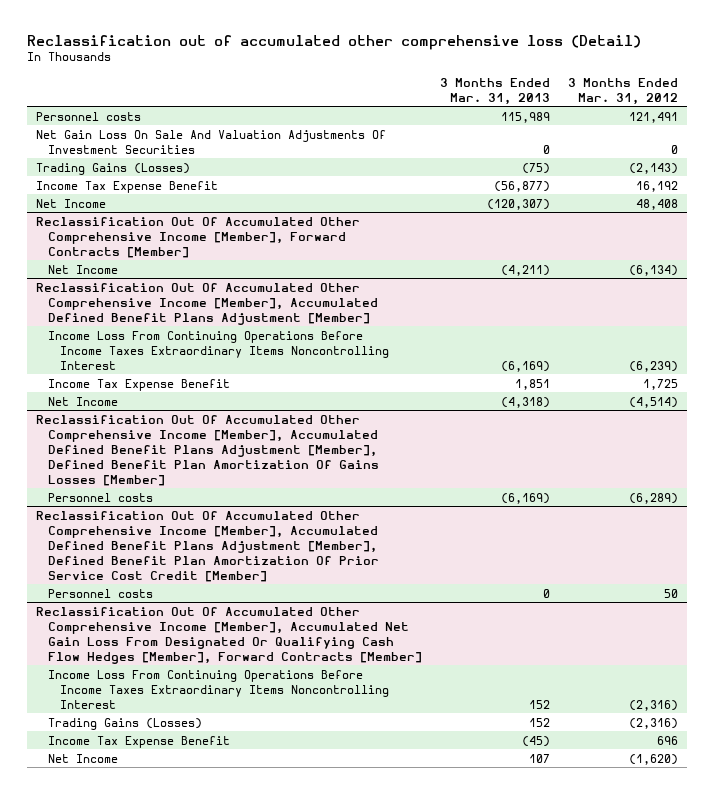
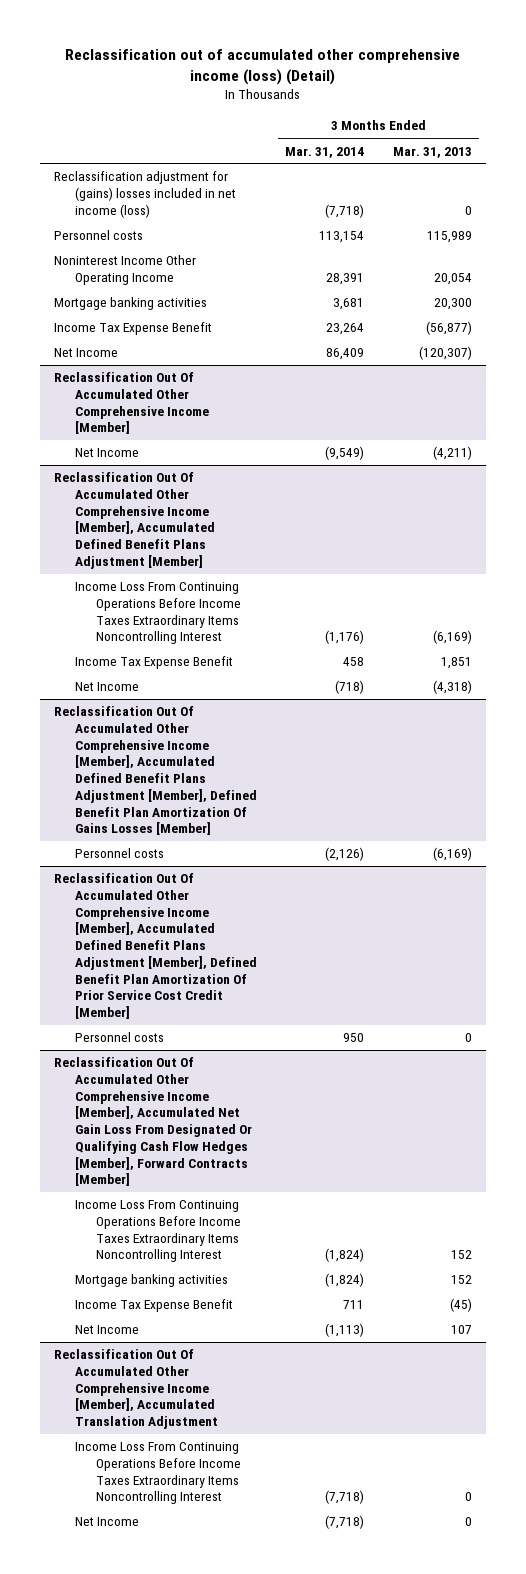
- Reclassification out of accumulated other comprehensive loss (Detail)
+ Reclassification out of accumulated other comprehensive income (loss) (Detail)
- | 3 Months Ended Mar. 31, 2013 | 3 Months Ended Mar. 31, 2012
+ | 3 Months Ended Mar. 31, 2014 | 3 Months Ended Mar. 31, 2013
+ Reclassification adjustment for (gains) losses included in net income (loss) | (7,718) | 0
- Net Gain Loss On Sale And Valuation Adjustments Of Investment Securities | 0 | 0
- Trading Gains (Losses) | (75) | (2,143)
+ Noninterest Income Other Operating Income | 28,391 | 20,054
+ Mortgage banking activities | 3,681 | 20,300
- Reclassification Out Of Accumulated Other Comprehensive Income [Member], Forward Contracts [Member]
+ Reclassification Out Of Accumulated Other Comprehensive Income [Member]
@ Reclassification Out Of Accumulated Other Comprehensive Income [Member], Accumulated Net Gain Loss From Designated Or Qualifying Cash Flow Hedges [Member], Forward Contracts [Member]
- Trading Gains (Losses) | 152 | (2,316)
+ Mortgage banking activities | (1,824) | 152
+ Reclassification Out Of Accumulated Other Comprehensive Income [Member], Accumulated Translation Adjustment
+ Income Loss From Continuing Operations Before Income Taxes Extraordinary Items Noncontrolling Interest | (7,718) | 0
+ Net Income | (7,718) | 0

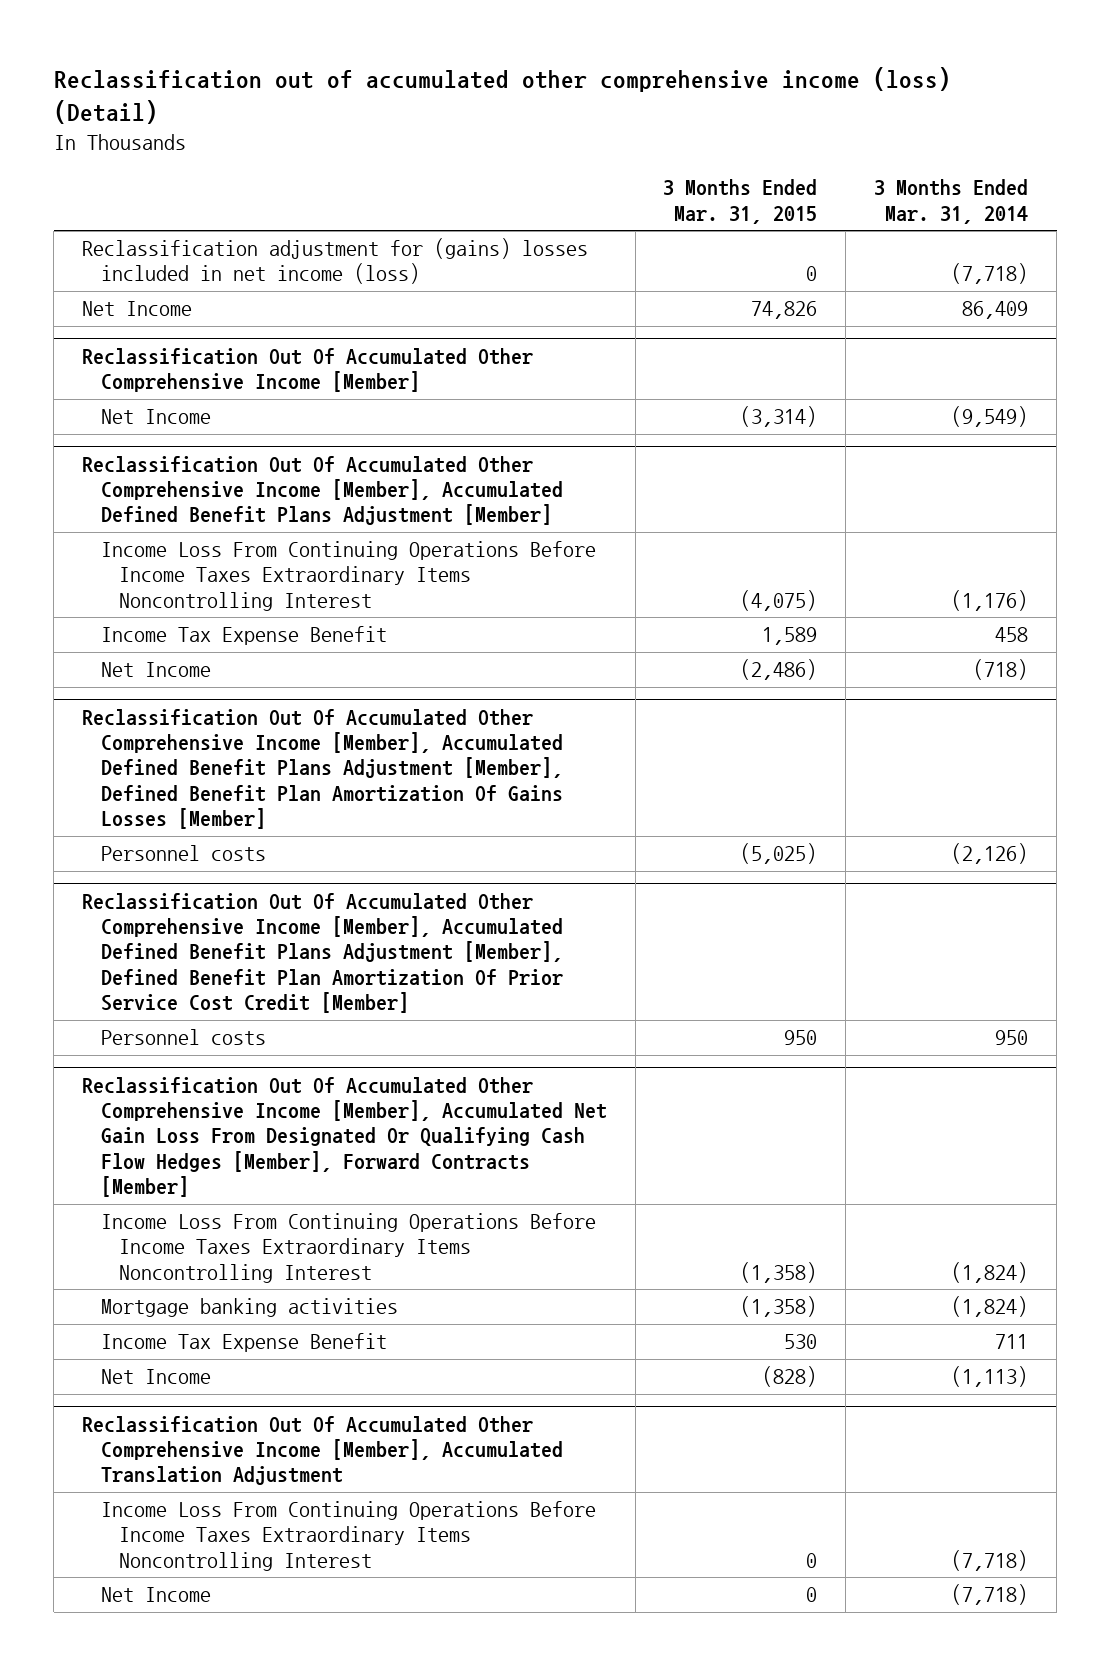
- | 3 Months Ended Mar. 31, 2014 | 3 Months Ended Mar. 31, 2013
+ | 3 Months Ended Mar. 31, 2015 | 3 Months Ended Mar. 31, 2014
- Personnel costs | 113,154 | 115,989
- Noninterest Income Other Operating Income | 28,391 | 20,054
- Mortgage banking activities | 3,681 | 20,300
- Income Tax Expense Benefit | 23,264 | (56,877)

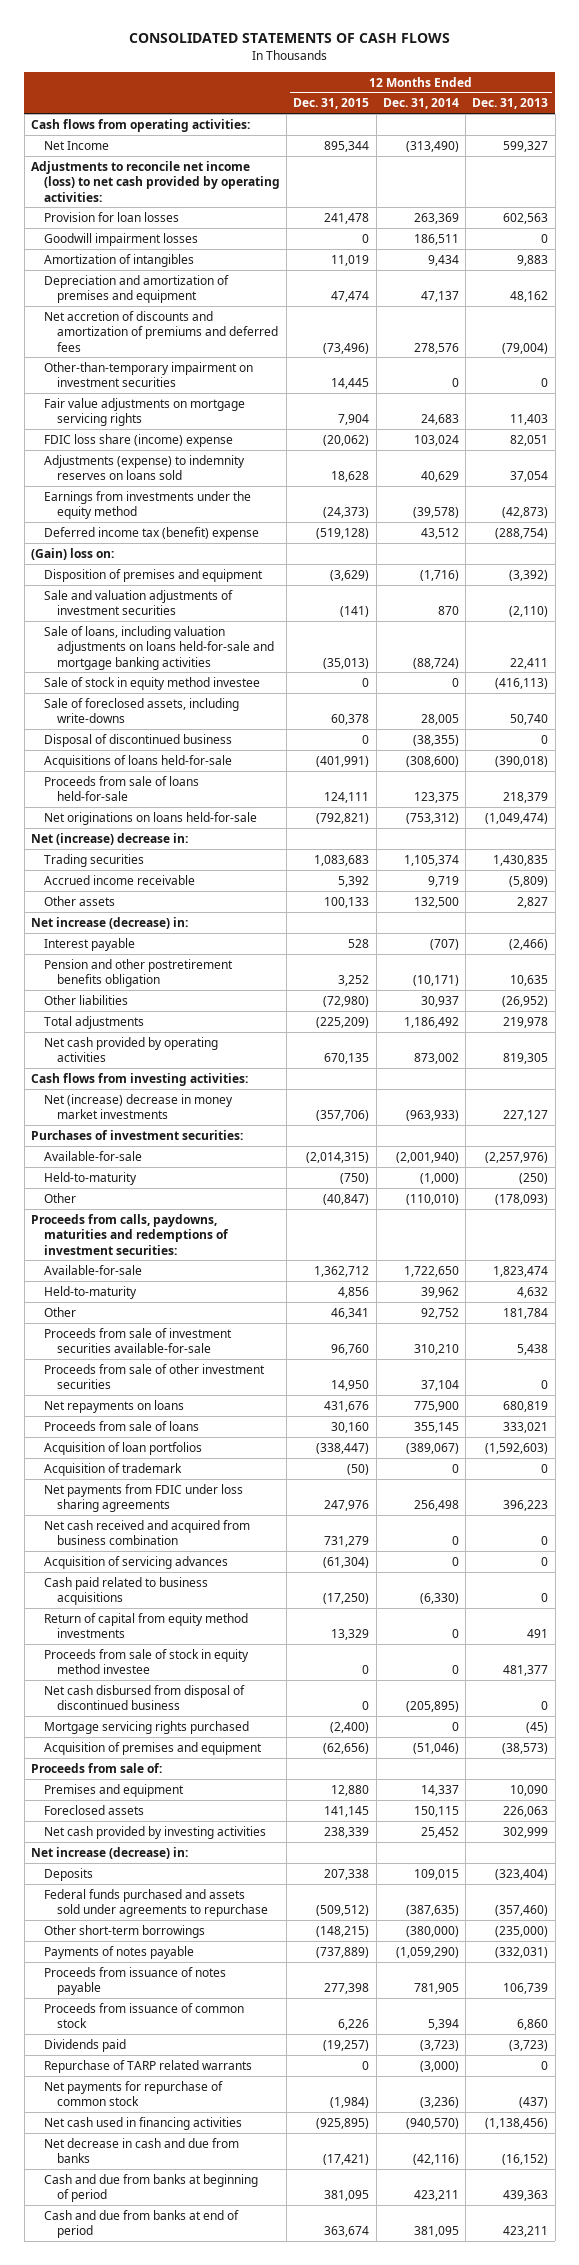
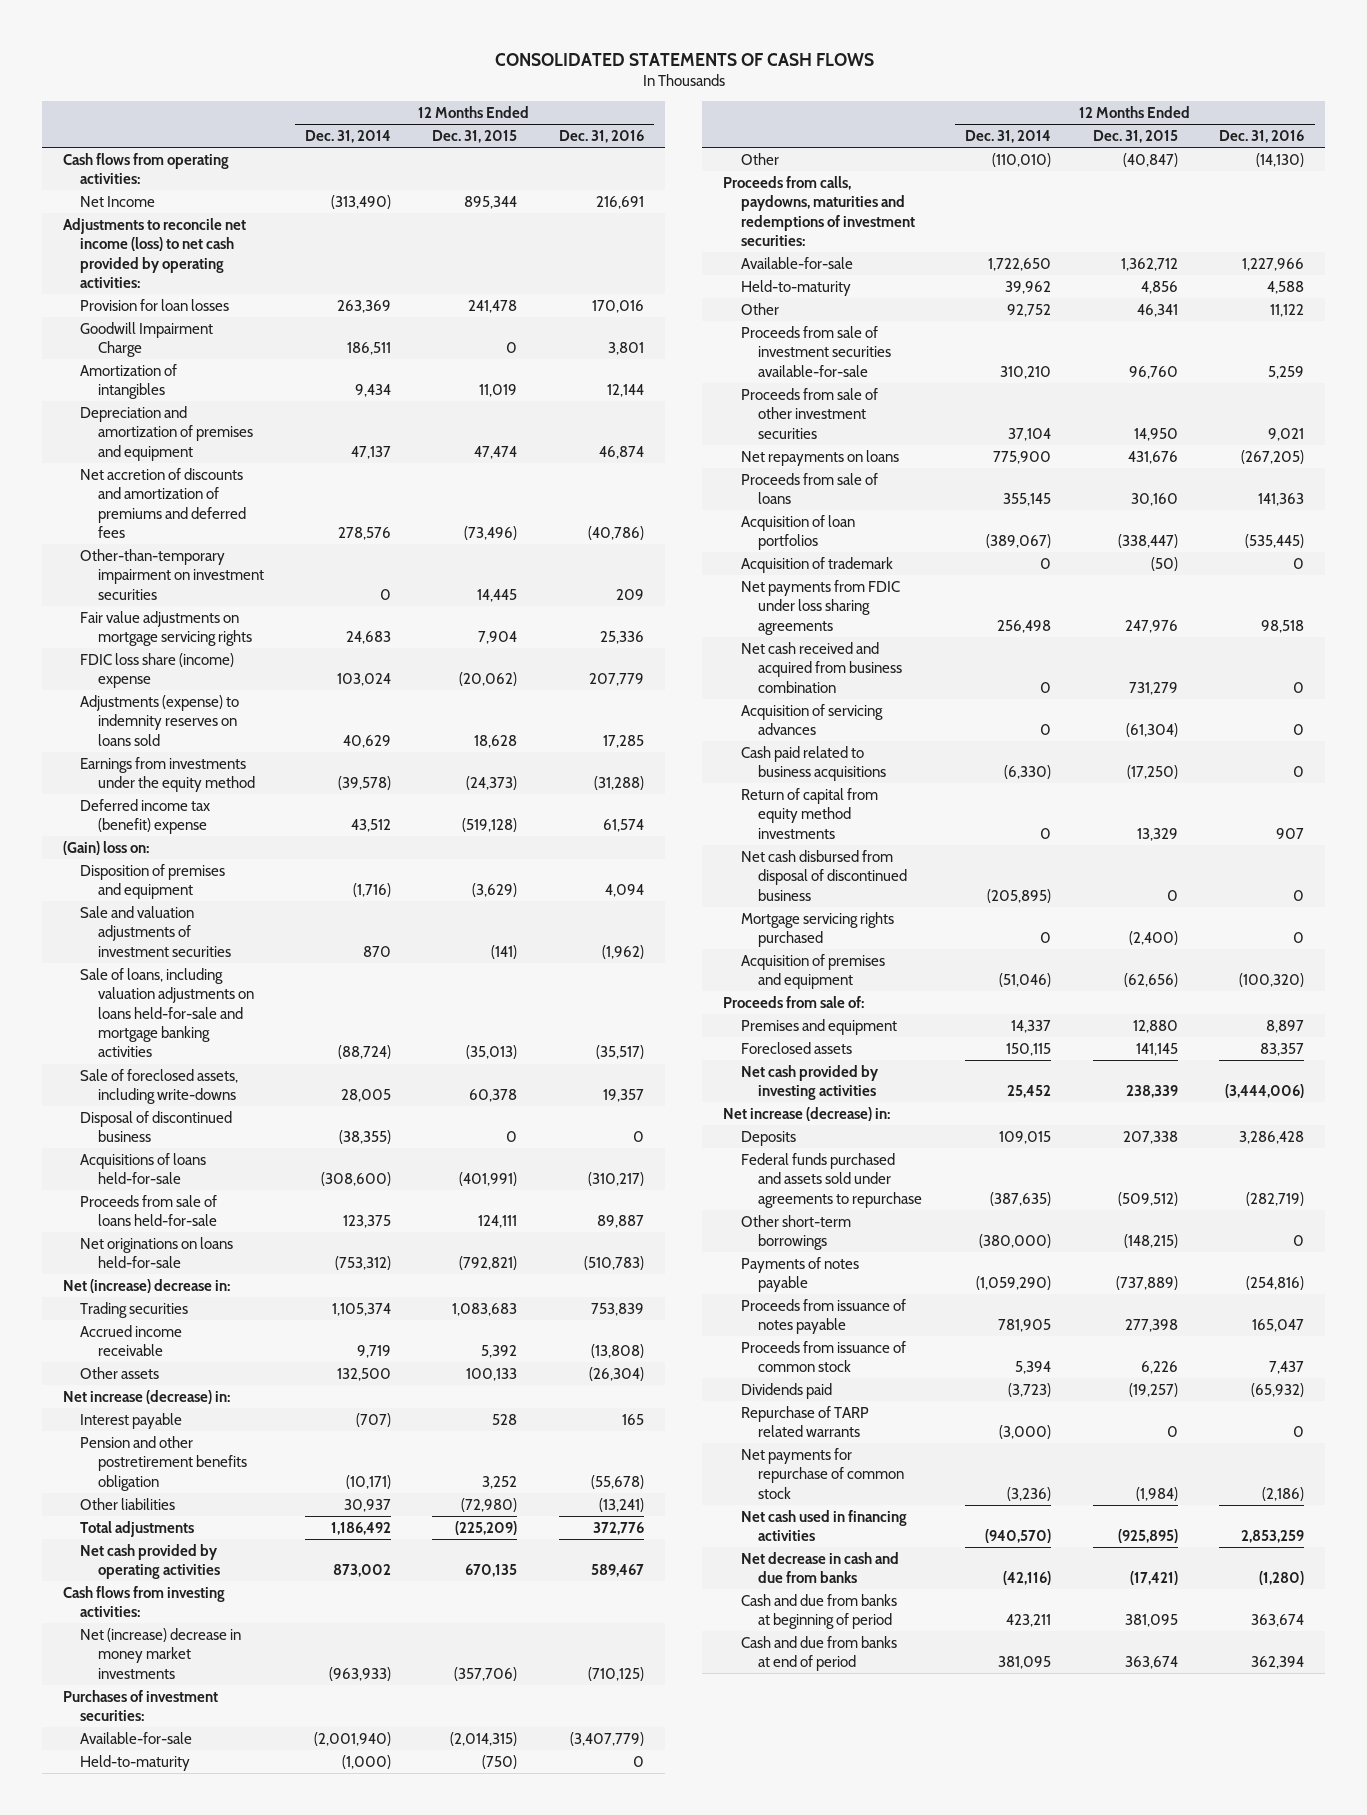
- | 12 Months Ended Dec. 31, 2015 | 12 Months Ended Dec. 31, 2014 | 12 Months Ended Dec. 31, 2013
+ | 12 Months Ended Dec. 31, 2014 | 12 Months Ended Dec. 31, 2015 | 12 Months Ended Dec. 31, 2016
- Goodwill impairment losses | 0 | 186,511 | 0
+ Goodwill Impairment Charge | 186,511 | 0 | 3,801
- Sale of stock in equity method investee | 0 | 0 | (416,113)
- Proceeds from sale of stock in equity method investee | 0 | 0 | 481,377

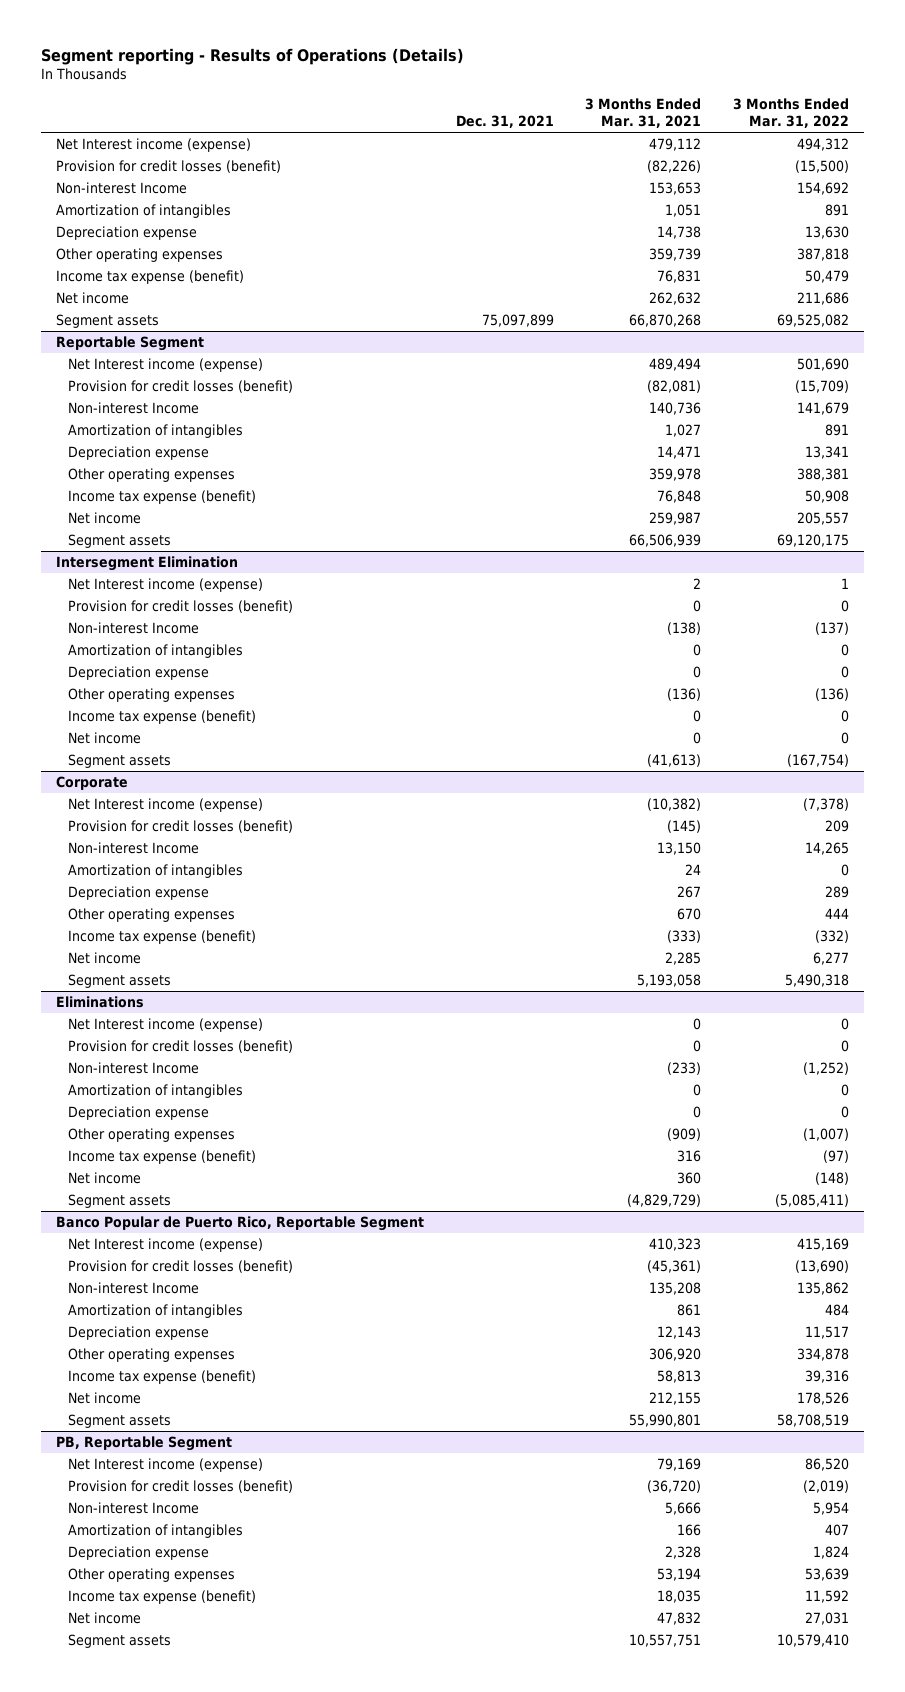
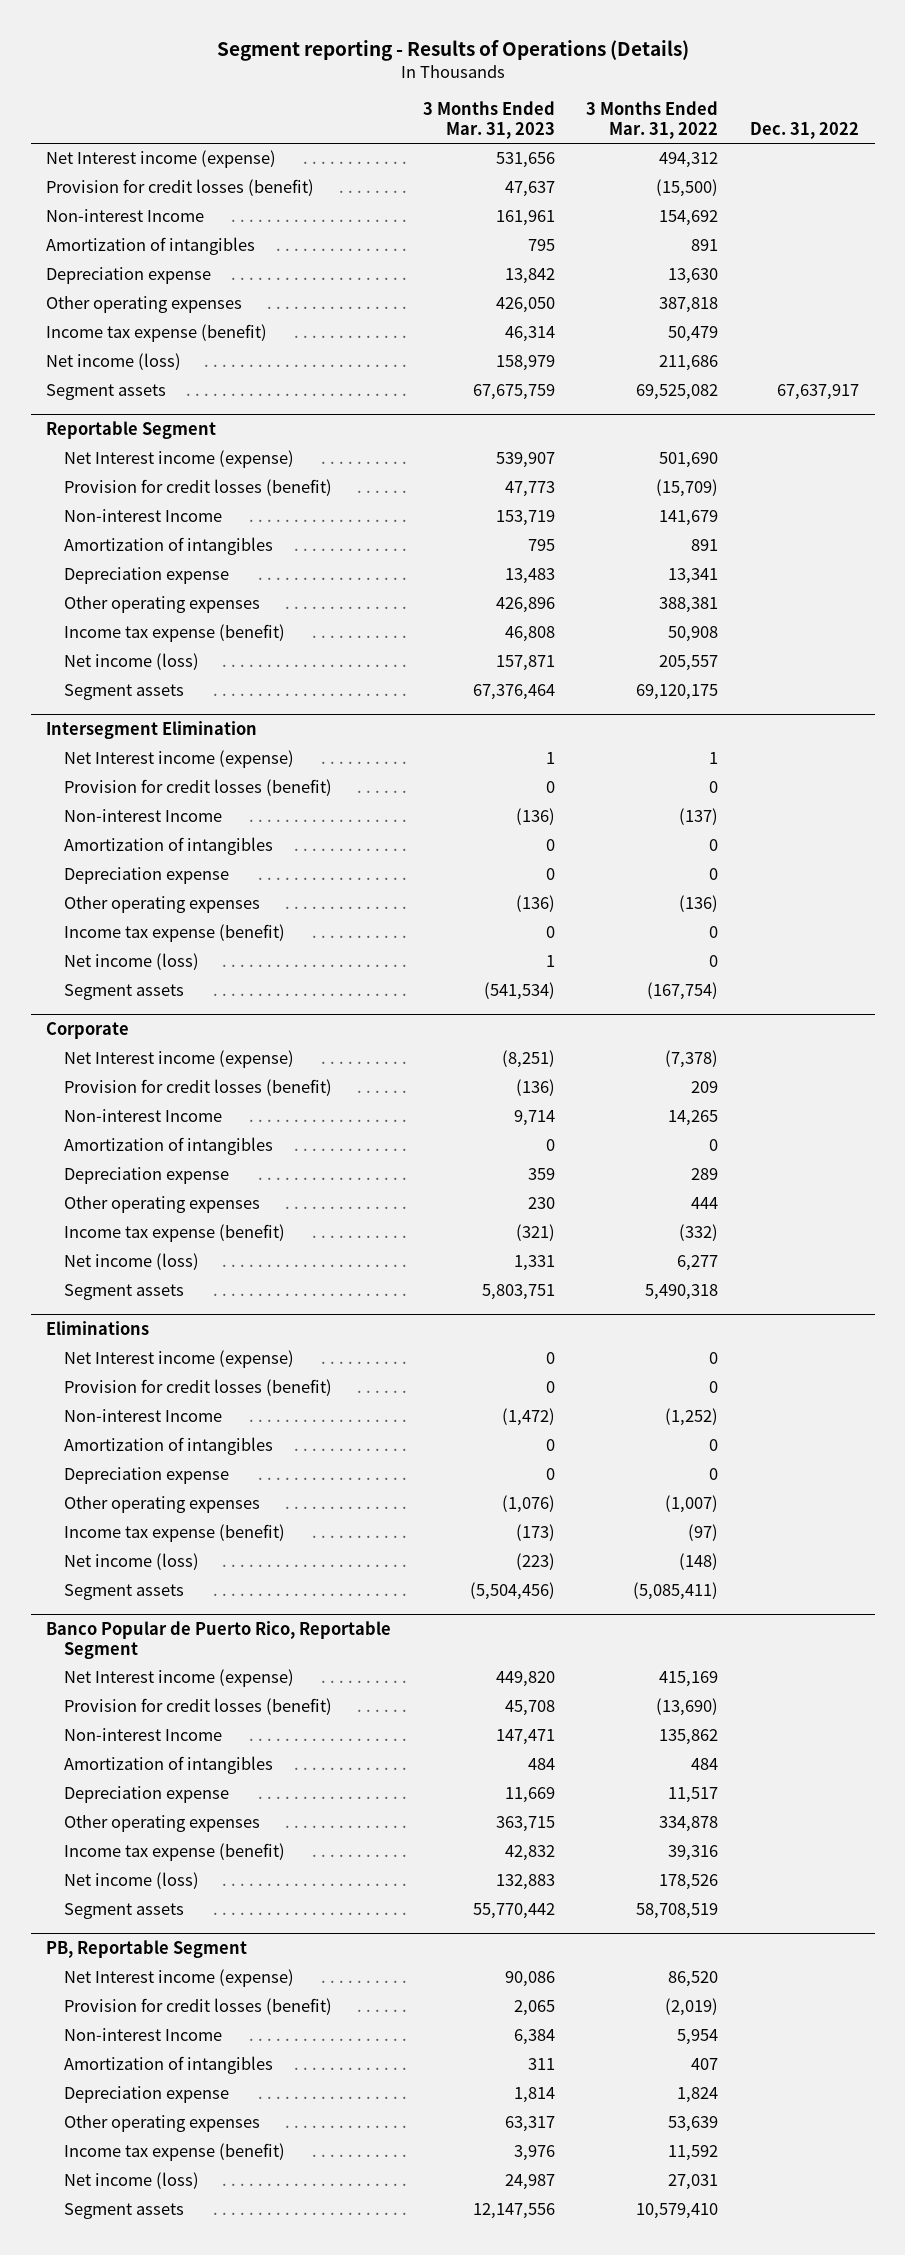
- | Dec. 31, 2021 | 3 Months Ended Mar. 31, 2021 | 3 Months Ended Mar. 31, 2022
+ | 3 Months Ended Mar. 31, 2023 | 3 Months Ended Mar. 31, 2022 | Dec. 31, 2022
- Net income | | 262,632 | 211,686
+ Net income (loss) | 158,979 | 211,686 |
@ Reportable Segment
- Net income | | 259,987 | 205,557
+ Net income (loss) | 157,871 | 205,557 |
@ Intersegment Elimination
- Net income | | 0 | 0
+ Net income (loss) | 1 | 0 |
@ Corporate
- Net income | | 2,285 | 6,277
+ Net income (loss) | 1,331 | 6,277 |
@ Eliminations
- Net income | | 360 | (148)
+ Net income (loss) | (223) | (148) |
@ Banco Popular de Puerto Rico, Reportable Segment
- Net income | | 212,155 | 178,526
+ Net income (loss) | 132,883 | 178,526 |
@ PB, Reportable Segment
- Net income | | 47,832 | 27,031
+ Net income (loss) | 24,987 | 27,031 |

